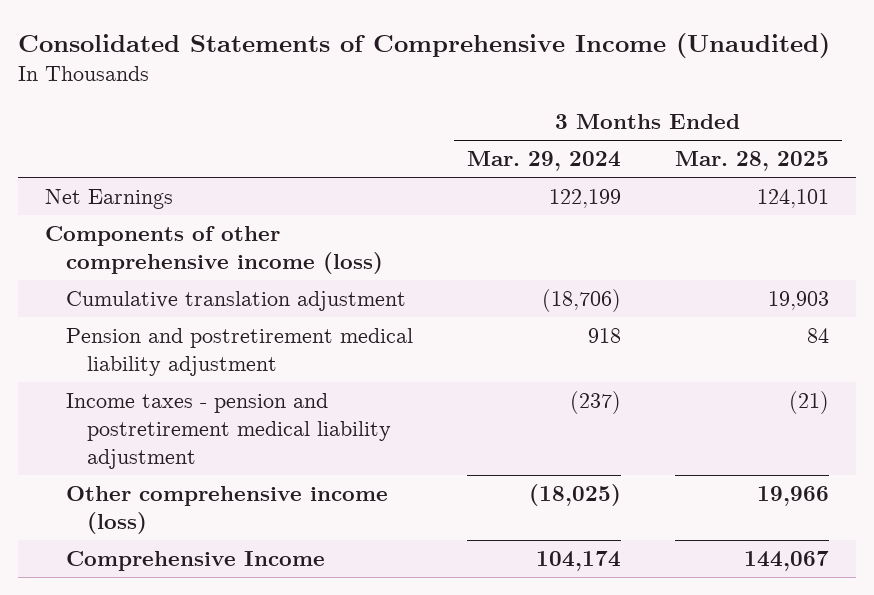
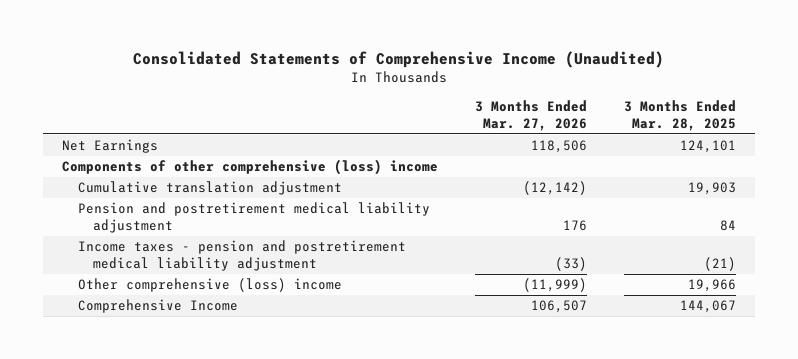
- | 3 Months Ended Mar. 29, 2024 | 3 Months Ended Mar. 28, 2025
+ | 3 Months Ended Mar. 27, 2026 | 3 Months Ended Mar. 28, 2025
- Components of other comprehensive income (loss)
+ Components of other comprehensive (loss) income
- Other comprehensive income (loss) | (18,025) | 19,966
+ Other comprehensive (loss) income | (11,999) | 19,966

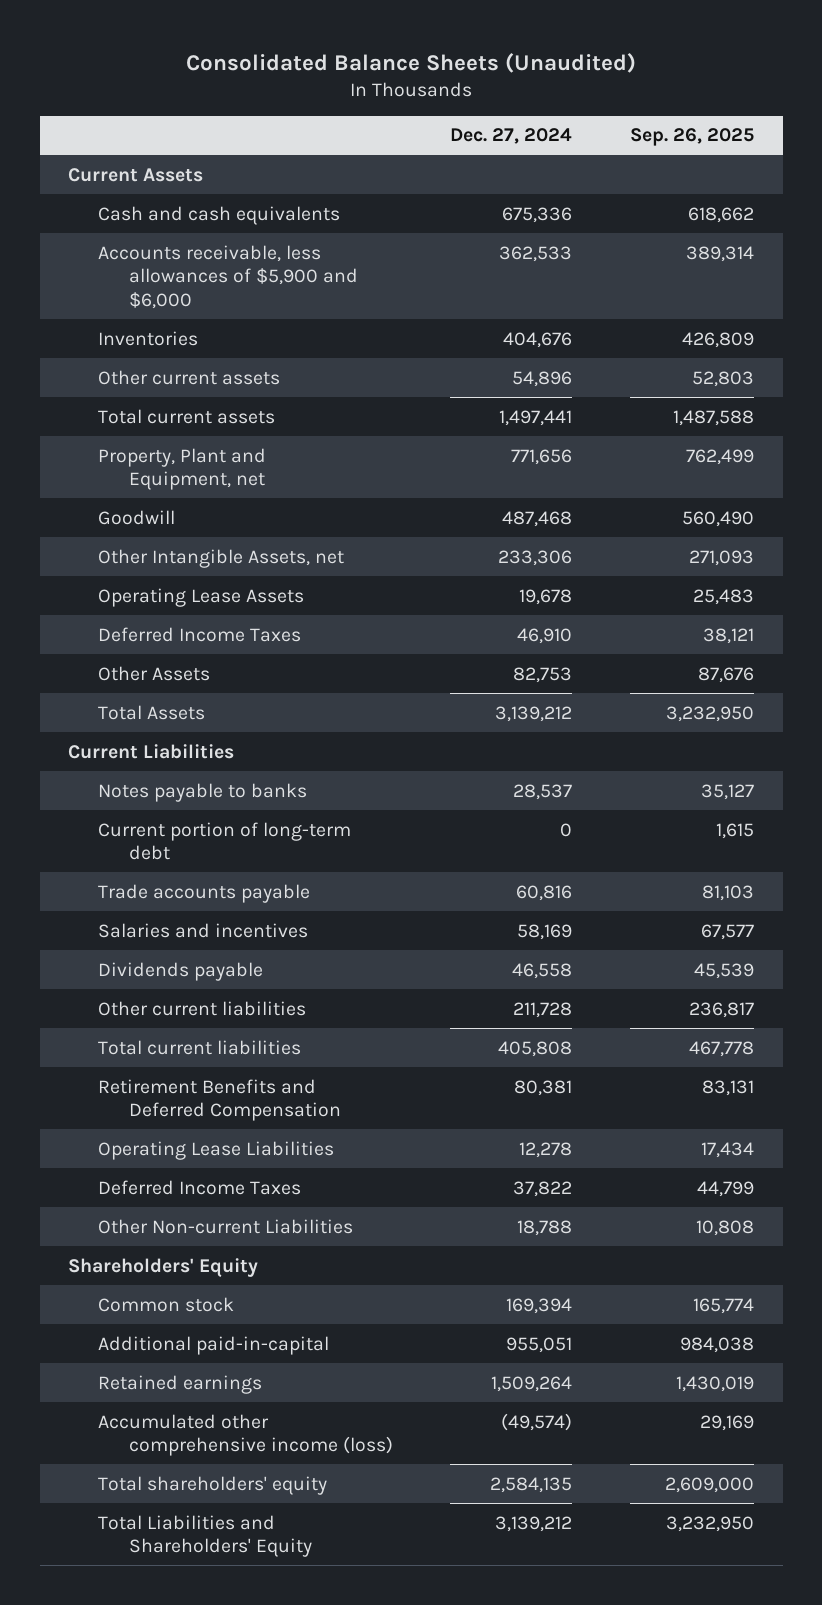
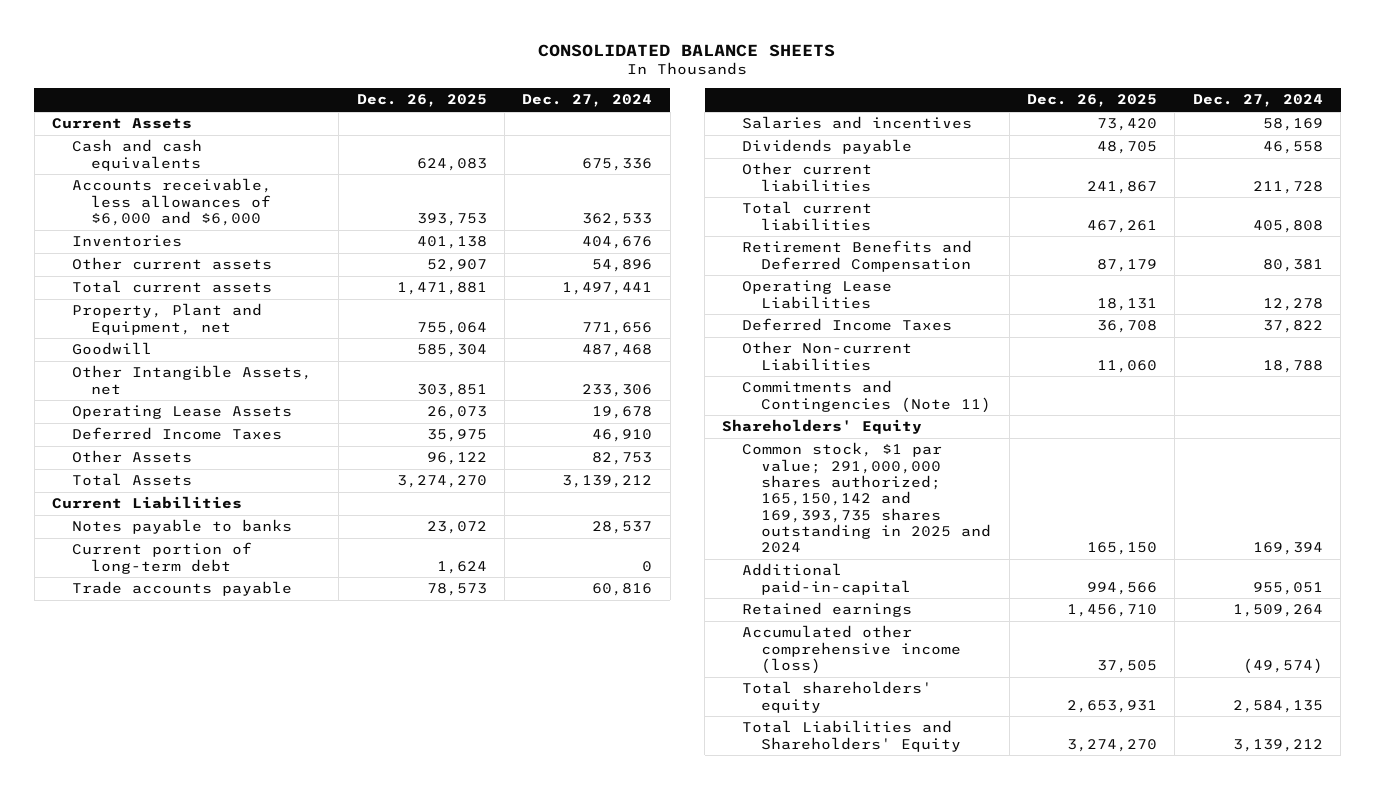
- Consolidated Balance Sheets (Unaudited)
+ CONSOLIDATED BALANCE SHEETS
- | Dec. 27, 2024 | Sep. 26, 2025
+ | Dec. 26, 2025 | Dec. 27, 2024
- Accounts receivable, less allowances of $5,900 and $6,000 | 362,533 | 389,314
+ Accounts receivable, less allowances of $6,000 and $6,000 | 393,753 | 362,533
+ Commitments and Contingencies (Note 11)
- Common stock | 169,394 | 165,774
+ Common stock, $1 par value; 291,000,000 shares authorized; 165,150,142 and 169,393,735 shares outstanding in 2025 and 2024 | 165,150 | 169,394

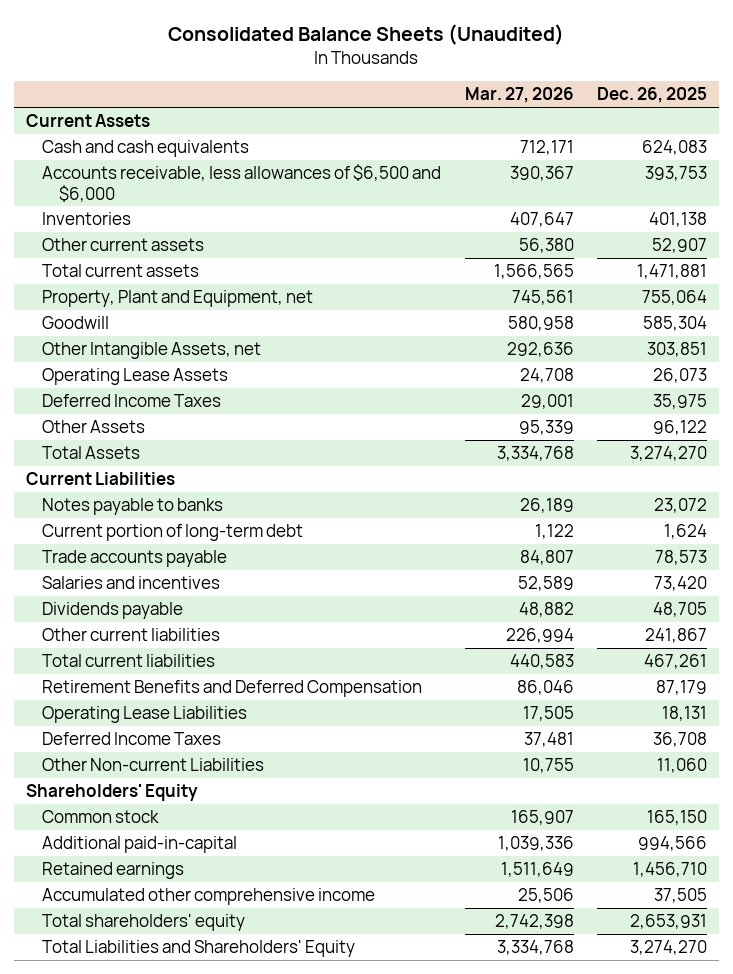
- CONSOLIDATED BALANCE SHEETS
+ Consolidated Balance Sheets (Unaudited)
- | Dec. 26, 2025 | Dec. 27, 2024
+ | Mar. 27, 2026 | Dec. 26, 2025
- Accounts receivable, less allowances of $6,000 and $6,000 | 393,753 | 362,533
+ Accounts receivable, less allowances of $6,500 and $6,000 | 390,367 | 393,753
- Commitments and Contingencies (Note 11)
- Common stock, $1 par value; 291,000,000 shares authorized; 165,150,142 and 169,393,735 shares outstanding in 2025 and 2024 | 165,150 | 169,394
+ Common stock | 165,907 | 165,150
- Accumulated other comprehensive income (loss) | 37,505 | (49,574)
+ Accumulated other comprehensive income | 25,506 | 37,505

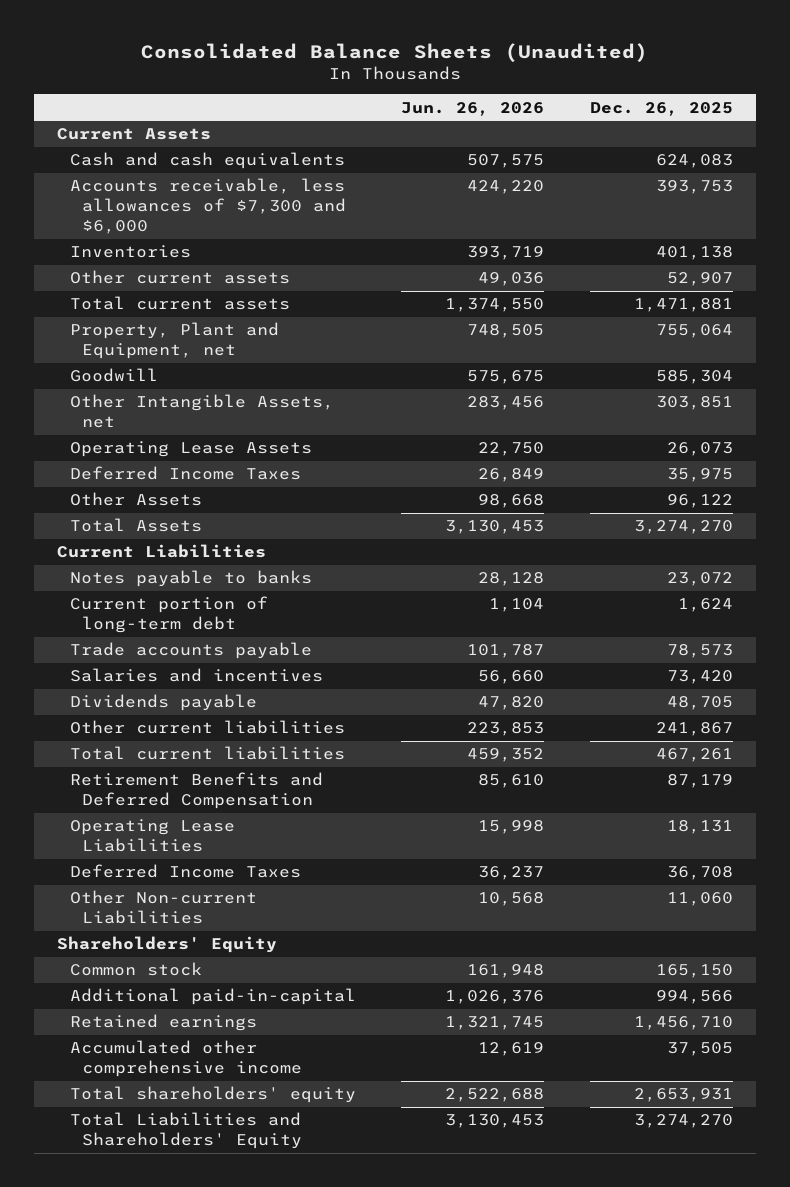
- | Mar. 27, 2026 | Dec. 26, 2025
+ | Jun. 26, 2026 | Dec. 26, 2025
- Accounts receivable, less allowances of $6,500 and $6,000 | 390,367 | 393,753
+ Accounts receivable, less allowances of $7,300 and $6,000 | 424,220 | 393,753

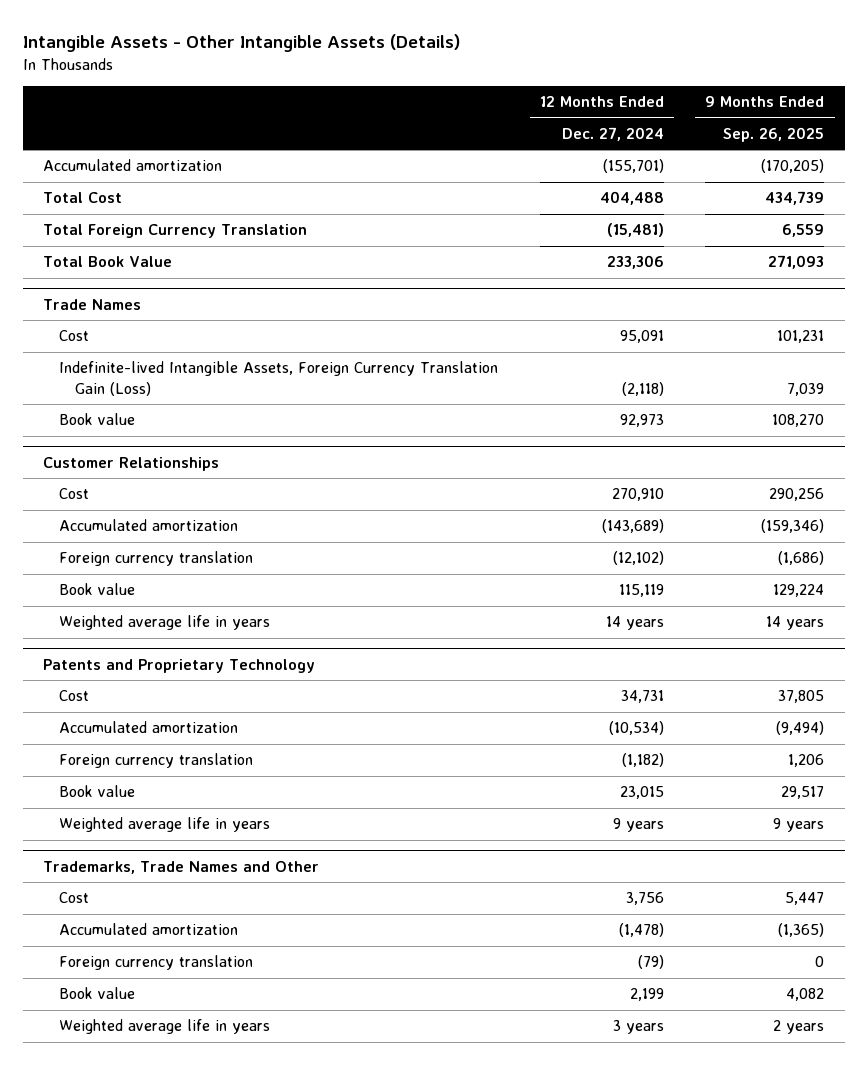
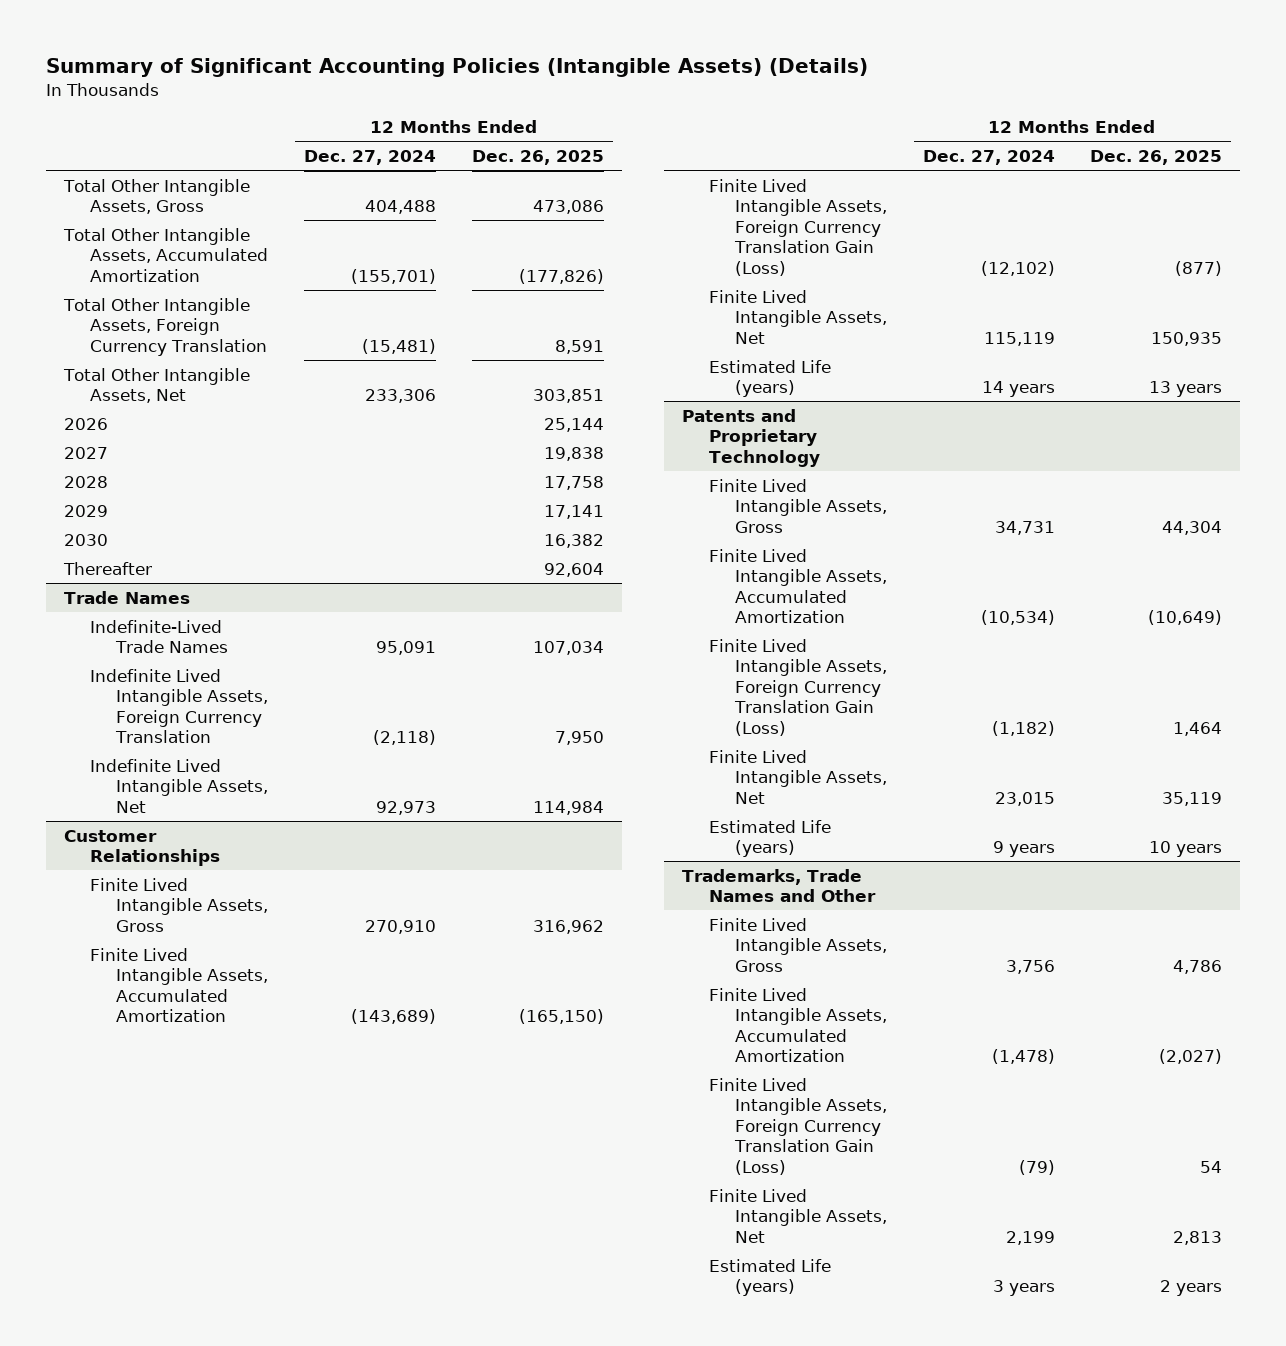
- Intangible Assets - Other Intangible Assets (Details)
+ Summary of Significant Accounting Policies (Intangible Assets) (Details)
- | 12 Months Ended Dec. 27, 2024 | 9 Months Ended Sep. 26, 2025
+ | 12 Months Ended Dec. 27, 2024 | 12 Months Ended Dec. 26, 2025
- Accumulated amortization | (155,701) | (170,205)
- Total Cost | 404,488 | 434,739
- Total Foreign Currency Translation | (15,481) | 6,559
- Total Book Value | 233,306 | 271,093
+ Total Other Intangible Assets, Gross | 404,488 | 473,086
+ Total Other Intangible Assets, Accumulated Amortization | (155,701) | (177,826)
+ Total Other Intangible Assets, Foreign Currency Translation | (15,481) | 8,591
+ Total Other Intangible Assets, Net | 233,306 | 303,851
+ 2026 | | 25,144
+ 2027 | | 19,838
+ 2028 | | 17,758
+ 2029 | | 17,141
+ 2030 | | 16,382
+ Thereafter | | 92,604
@ Trade Names
- Cost | 95,091 | 101,231
- Indefinite-lived Intangible Assets, Foreign Currency Translation Gain (Loss) | (2,118) | 7,039
- Book value | 92,973 | 108,270
+ Indefinite-Lived Trade Names | 95,091 | 107,034
+ Indefinite Lived Intangible Assets, Foreign Currency Translation | (2,118) | 7,950
+ Indefinite Lived Intangible Assets, Net | 92,973 | 114,984
@ Customer Relationships
- Cost | 270,910 | 290,256
- Accumulated amortization | (143,689) | (159,346)
- Foreign currency translation | (12,102) | (1,686)
- Book value | 115,119 | 129,224
- Weighted average life in years | 14 years | 14 years
+ Finite Lived Intangible Assets, Gross | 270,910 | 316,962
+ Finite Lived Intangible Assets, Accumulated Amortization | (143,689) | (165,150)
+ Finite Lived Intangible Assets, Foreign Currency Translation Gain (Loss) | (12,102) | (877)
+ Finite Lived Intangible Assets, Net | 115,119 | 150,935
+ Estimated Life (years) | 14 years | 13 years
@ Patents and Proprietary Technology
- Cost | 34,731 | 37,805
- Accumulated amortization | (10,534) | (9,494)
- Foreign currency translation | (1,182) | 1,206
- Book value | 23,015 | 29,517
- Weighted average life in years | 9 years | 9 years
+ Finite Lived Intangible Assets, Gross | 34,731 | 44,304
+ Finite Lived Intangible Assets, Accumulated Amortization | (10,534) | (10,649)
+ Finite Lived Intangible Assets, Foreign Currency Translation Gain (Loss) | (1,182) | 1,464
+ Finite Lived Intangible Assets, Net | 23,015 | 35,119
+ Estimated Life (years) | 9 years | 10 years
@ Trademarks, Trade Names and Other
- Cost | 3,756 | 5,447
- Accumulated amortization | (1,478) | (1,365)
- Foreign currency translation | (79) | 0
- Book value | 2,199 | 4,082
- Weighted average life in years | 3 years | 2 years
+ Finite Lived Intangible Assets, Gross | 3,756 | 4,786
+ Finite Lived Intangible Assets, Accumulated Amortization | (1,478) | (2,027)
+ Finite Lived Intangible Assets, Foreign Currency Translation Gain (Loss) | (79) | 54
+ Finite Lived Intangible Assets, Net | 2,199 | 2,813
+ Estimated Life (years) | 3 years | 2 years

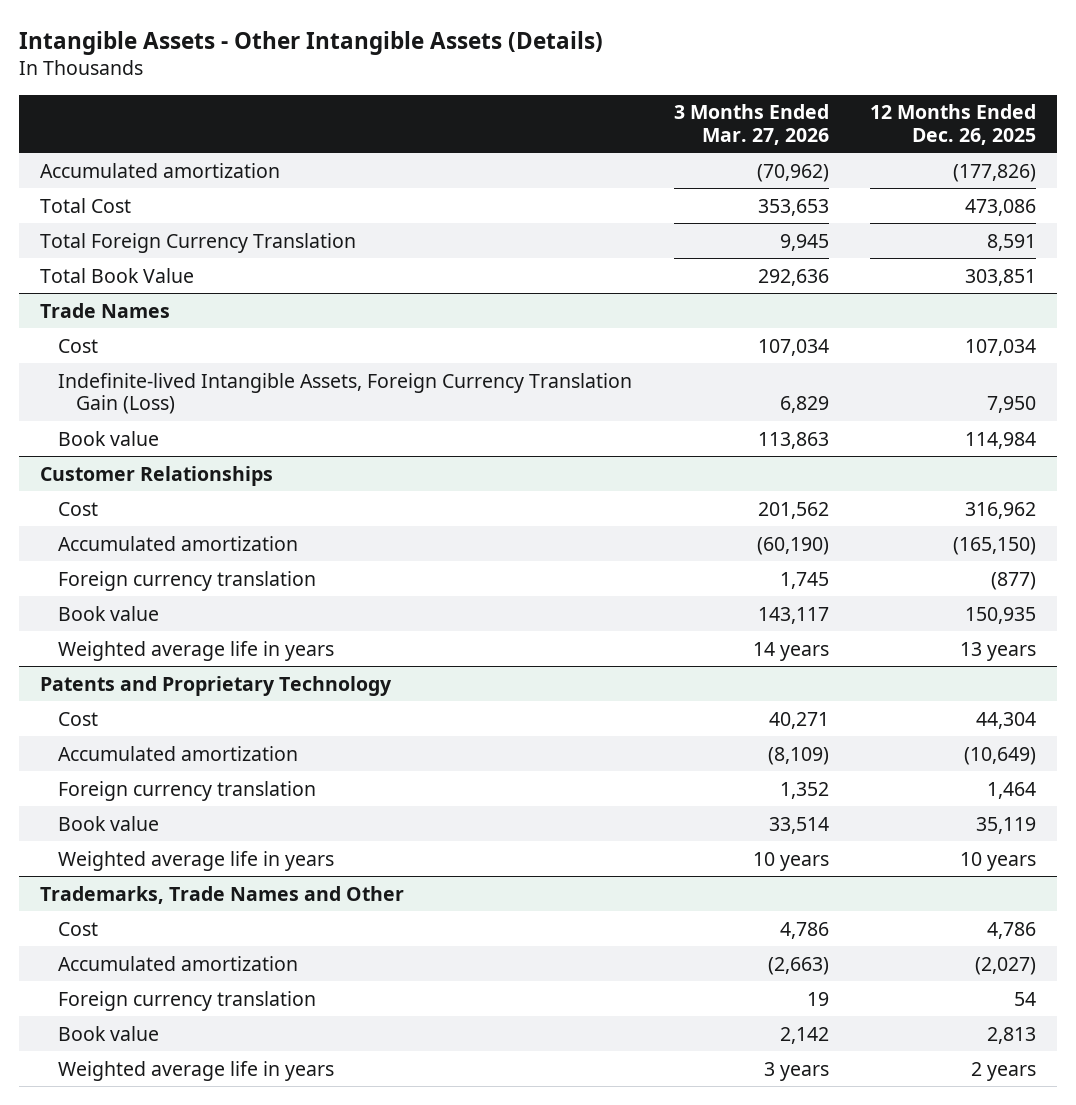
- Summary of Significant Accounting Policies (Intangible Assets) (Details)
+ Intangible Assets - Other Intangible Assets (Details)
- | 12 Months Ended Dec. 27, 2024 | 12 Months Ended Dec. 26, 2025
+ | 3 Months Ended Mar. 27, 2026 | 12 Months Ended Dec. 26, 2025
- Total Other Intangible Assets, Gross | 404,488 | 473,086
- Total Other Intangible Assets, Accumulated Amortization | (155,701) | (177,826)
- Total Other Intangible Assets, Foreign Currency Translation | (15,481) | 8,591
- Total Other Intangible Assets, Net | 233,306 | 303,851
- 2026 | | 25,144
- 2027 | | 19,838
- 2028 | | 17,758
- 2029 | | 17,141
- 2030 | | 16,382
- Thereafter | | 92,604
+ Accumulated amortization | (70,962) | (177,826)
+ Total Cost | 353,653 | 473,086
+ Total Foreign Currency Translation | 9,945 | 8,591
+ Total Book Value | 292,636 | 303,851
@ Trade Names
- Indefinite-Lived Trade Names | 95,091 | 107,034
- Indefinite Lived Intangible Assets, Foreign Currency Translation | (2,118) | 7,950
- Indefinite Lived Intangible Assets, Net | 92,973 | 114,984
+ Cost | 107,034 | 107,034
+ Indefinite-lived Intangible Assets, Foreign Currency Translation Gain (Loss) | 6,829 | 7,950
+ Book value | 113,863 | 114,984
@ Customer Relationships
- Finite Lived Intangible Assets, Gross | 270,910 | 316,962
- Finite Lived Intangible Assets, Accumulated Amortization | (143,689) | (165,150)
- Finite Lived Intangible Assets, Foreign Currency Translation Gain (Loss) | (12,102) | (877)
- Finite Lived Intangible Assets, Net | 115,119 | 150,935
- Estimated Life (years) | 14 years | 13 years
+ Cost | 201,562 | 316,962
+ Accumulated amortization | (60,190) | (165,150)
+ Foreign currency translation | 1,745 | (877)
+ Book value | 143,117 | 150,935
+ Weighted average life in years | 14 years | 13 years
@ Patents and Proprietary Technology
- Finite Lived Intangible Assets, Gross | 34,731 | 44,304
- Finite Lived Intangible Assets, Accumulated Amortization | (10,534) | (10,649)
- Finite Lived Intangible Assets, Foreign Currency Translation Gain (Loss) | (1,182) | 1,464
- Finite Lived Intangible Assets, Net | 23,015 | 35,119
- Estimated Life (years) | 9 years | 10 years
+ Cost | 40,271 | 44,304
+ Accumulated amortization | (8,109) | (10,649)
+ Foreign currency translation | 1,352 | 1,464
+ Book value | 33,514 | 35,119
+ Weighted average life in years | 10 years | 10 years
@ Trademarks, Trade Names and Other
- Finite Lived Intangible Assets, Gross | 3,756 | 4,786
- Finite Lived Intangible Assets, Accumulated Amortization | (1,478) | (2,027)
- Finite Lived Intangible Assets, Foreign Currency Translation Gain (Loss) | (79) | 54
- Finite Lived Intangible Assets, Net | 2,199 | 2,813
- Estimated Life (years) | 3 years | 2 years
+ Cost | 4,786 | 4,786
+ Accumulated amortization | (2,663) | (2,027)
+ Foreign currency translation | 19 | 54
+ Book value | 2,142 | 2,813
+ Weighted average life in years | 3 years | 2 years

